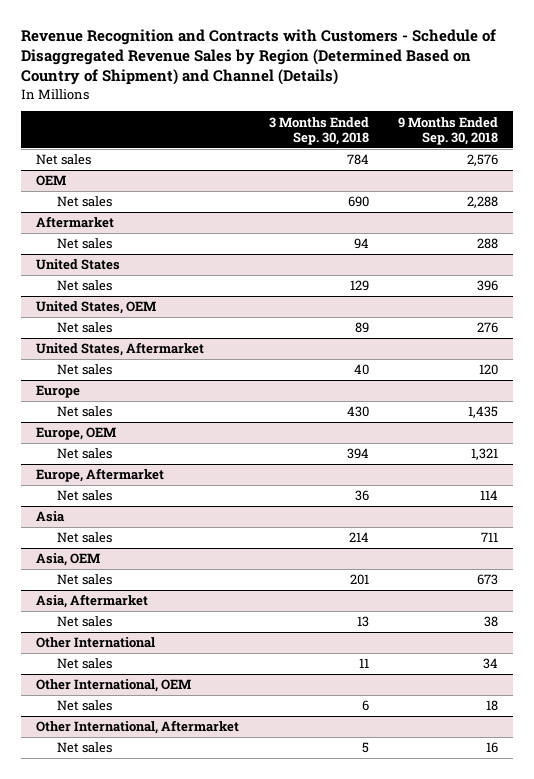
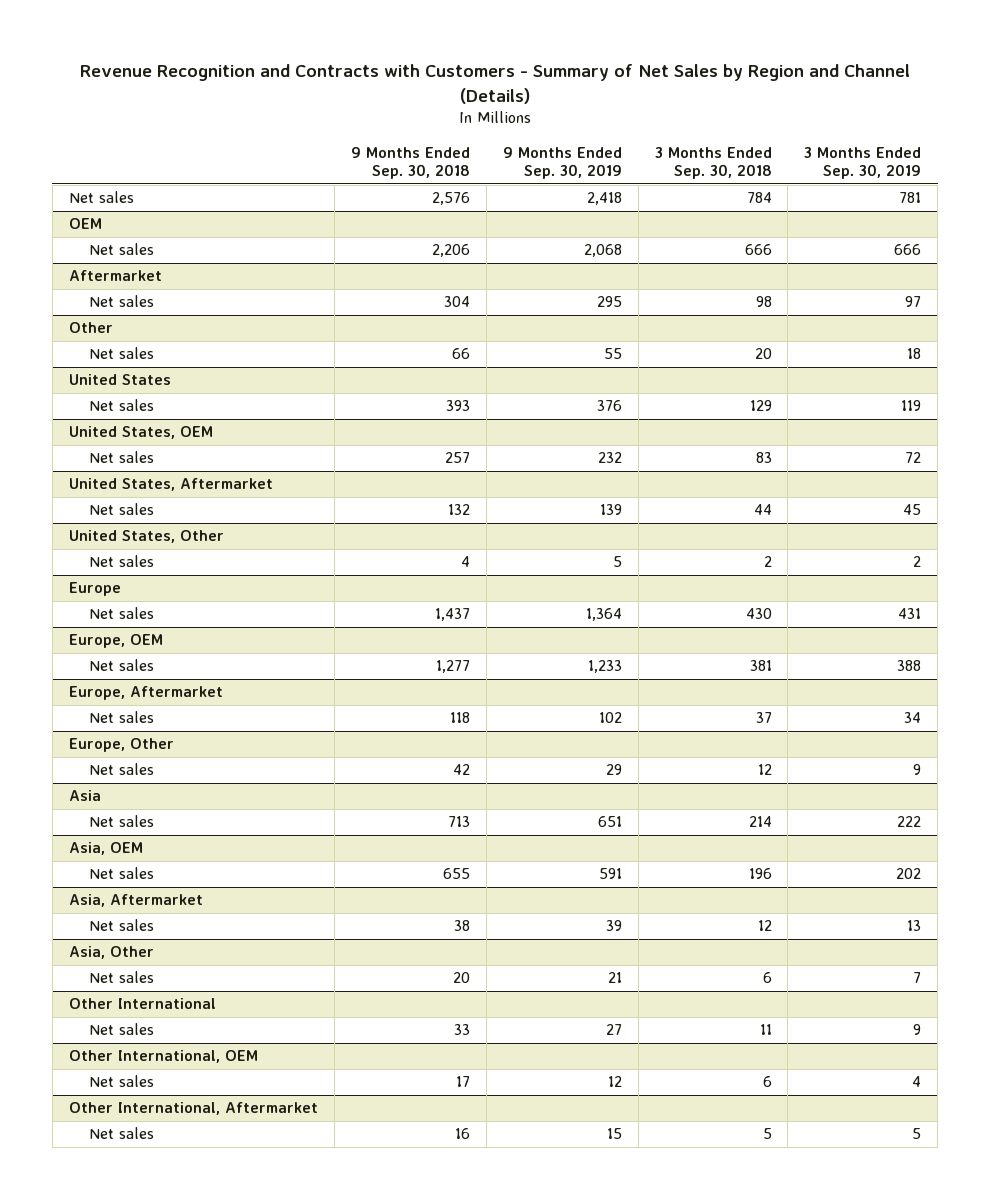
- Revenue Recognition and Contracts with Customers - Schedule of Disaggregated Revenue Sales by Region (Determined Based on Country of Shipment) and Channel (Details)
+ Revenue Recognition and Contracts with Customers - Summary of Net Sales by Region and Channel (Details)
- | 3 Months Ended Sep. 30, 2018 | 9 Months Ended Sep. 30, 2018
+ | 9 Months Ended Sep. 30, 2018 | 9 Months Ended Sep. 30, 2019 | 3 Months Ended Sep. 30, 2018 | 3 Months Ended Sep. 30, 2019
@ OEM
- Net sales | 690 | 2,288
+ Net sales | 2,206 | 2,068 | 666 | 666
@ Aftermarket
- Net sales | 94 | 288
+ Net sales | 304 | 295 | 98 | 97
+ Other
+ Net sales | 66 | 55 | 20 | 18
@ United States
- Net sales | 129 | 396
+ Net sales | 393 | 376 | 129 | 119
@ United States, OEM
- Net sales | 89 | 276
+ Net sales | 257 | 232 | 83 | 72
@ United States, Aftermarket
- Net sales | 40 | 120
+ Net sales | 132 | 139 | 44 | 45
+ United States, Other
+ Net sales | 4 | 5 | 2 | 2
@ Europe
- Net sales | 430 | 1,435
+ Net sales | 1,437 | 1,364 | 430 | 431
@ Europe, OEM
- Net sales | 394 | 1,321
+ Net sales | 1,277 | 1,233 | 381 | 388
@ Europe, Aftermarket
- Net sales | 36 | 114
+ Net sales | 118 | 102 | 37 | 34
+ Europe, Other
+ Net sales | 42 | 29 | 12 | 9
@ Asia
- Net sales | 214 | 711
+ Net sales | 713 | 651 | 214 | 222
@ Asia, OEM
- Net sales | 201 | 673
+ Net sales | 655 | 591 | 196 | 202
@ Asia, Aftermarket
- Net sales | 13 | 38
+ Net sales | 38 | 39 | 12 | 13
+ Asia, Other
+ Net sales | 20 | 21 | 6 | 7
@ Other International
- Net sales | 11 | 34
+ Net sales | 33 | 27 | 11 | 9
@ Other International, OEM
- Net sales | 6 | 18
+ Net sales | 17 | 12 | 6 | 4

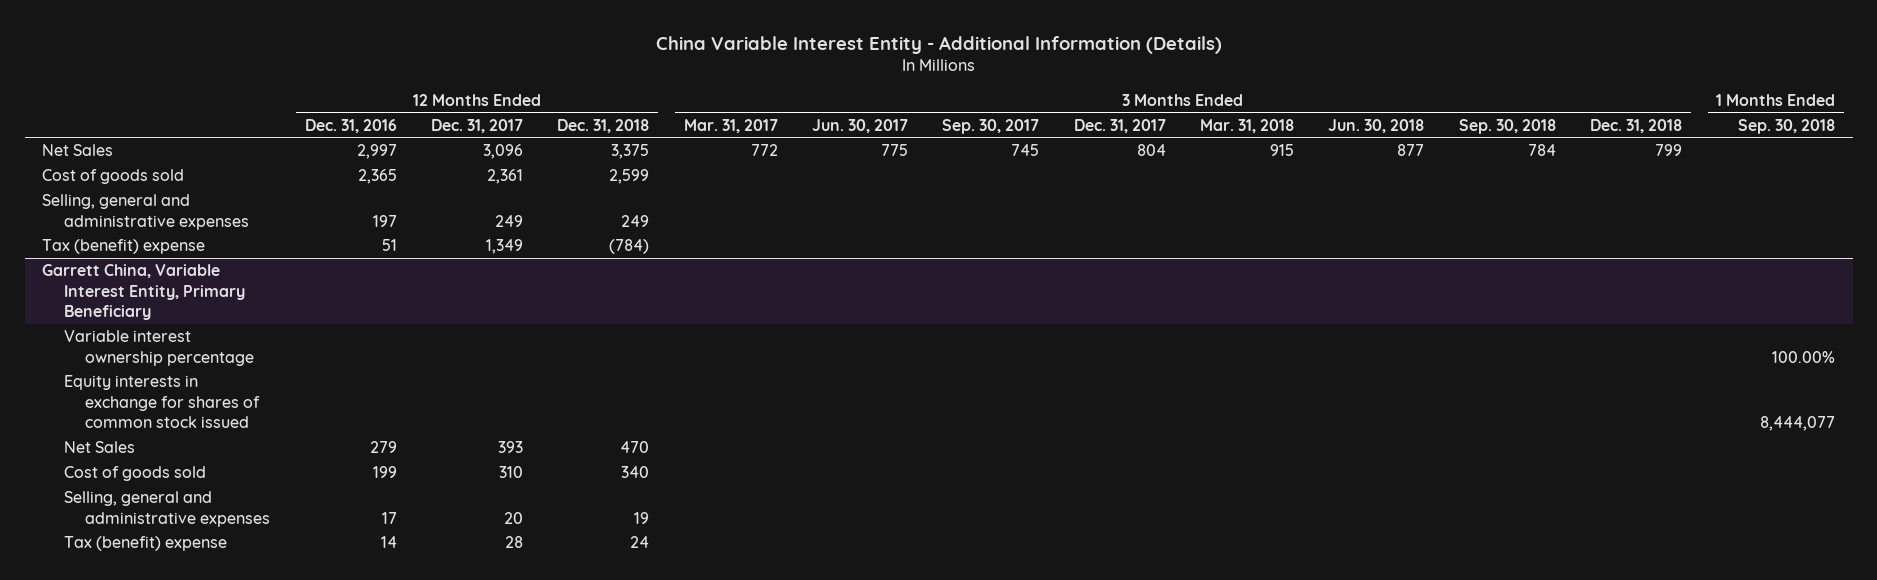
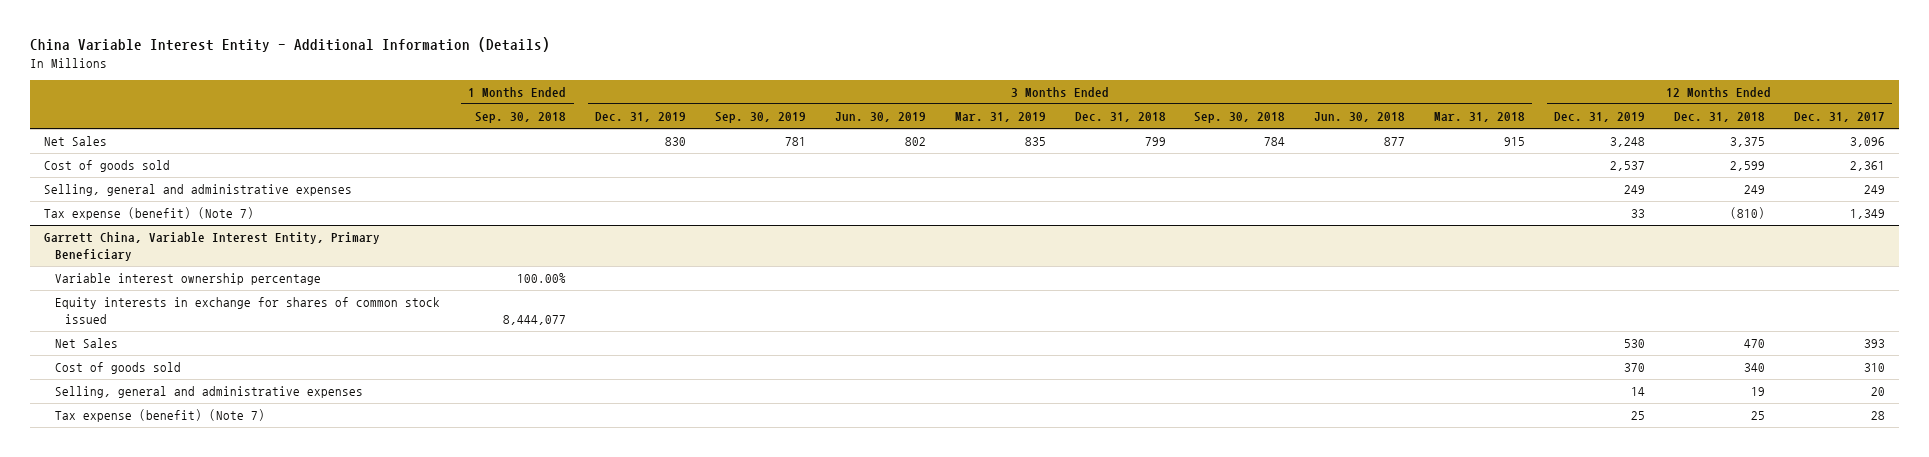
- | 12 Months Ended Dec. 31, 2016 | 12 Months Ended Dec. 31, 2017 | 12 Months Ended Dec. 31, 2018 | 3 Months Ended Mar. 31, 2017 | 3 Months Ended Jun. 30, 2017 | 3 Months Ended Sep. 30, 2017 | 3 Months Ended Dec. 31, 2017 | 3 Months Ended Mar. 31, 2018 | 3 Months Ended Jun. 30, 2018 | 3 Months Ended Sep. 30, 2018 | 3 Months Ended Dec. 31, 2018 | 1 Months Ended Sep. 30, 2018
+ | 1 Months Ended Sep. 30, 2018 | 3 Months Ended Dec. 31, 2019 | 3 Months Ended Sep. 30, 2019 | 3 Months Ended Jun. 30, 2019 | 3 Months Ended Mar. 31, 2019 | 3 Months Ended Dec. 31, 2018 | 3 Months Ended Sep. 30, 2018 | 3 Months Ended Jun. 30, 2018 | 3 Months Ended Mar. 31, 2018 | 12 Months Ended Dec. 31, 2019 | 12 Months Ended Dec. 31, 2018 | 12 Months Ended Dec. 31, 2017
- Tax (benefit) expense | 51 | 1,349 | (784) | | | | | | | | |
+ Tax expense (benefit) (Note 7) | | | | | | | | | | 33 | (810) | 1,349
@ Garrett China, Variable Interest Entity, Primary Beneficiary
- Tax (benefit) expense | 14 | 28 | 24 | | | | | | | | |
+ Tax expense (benefit) (Note 7) | | | | | | | | | | 25 | 25 | 28

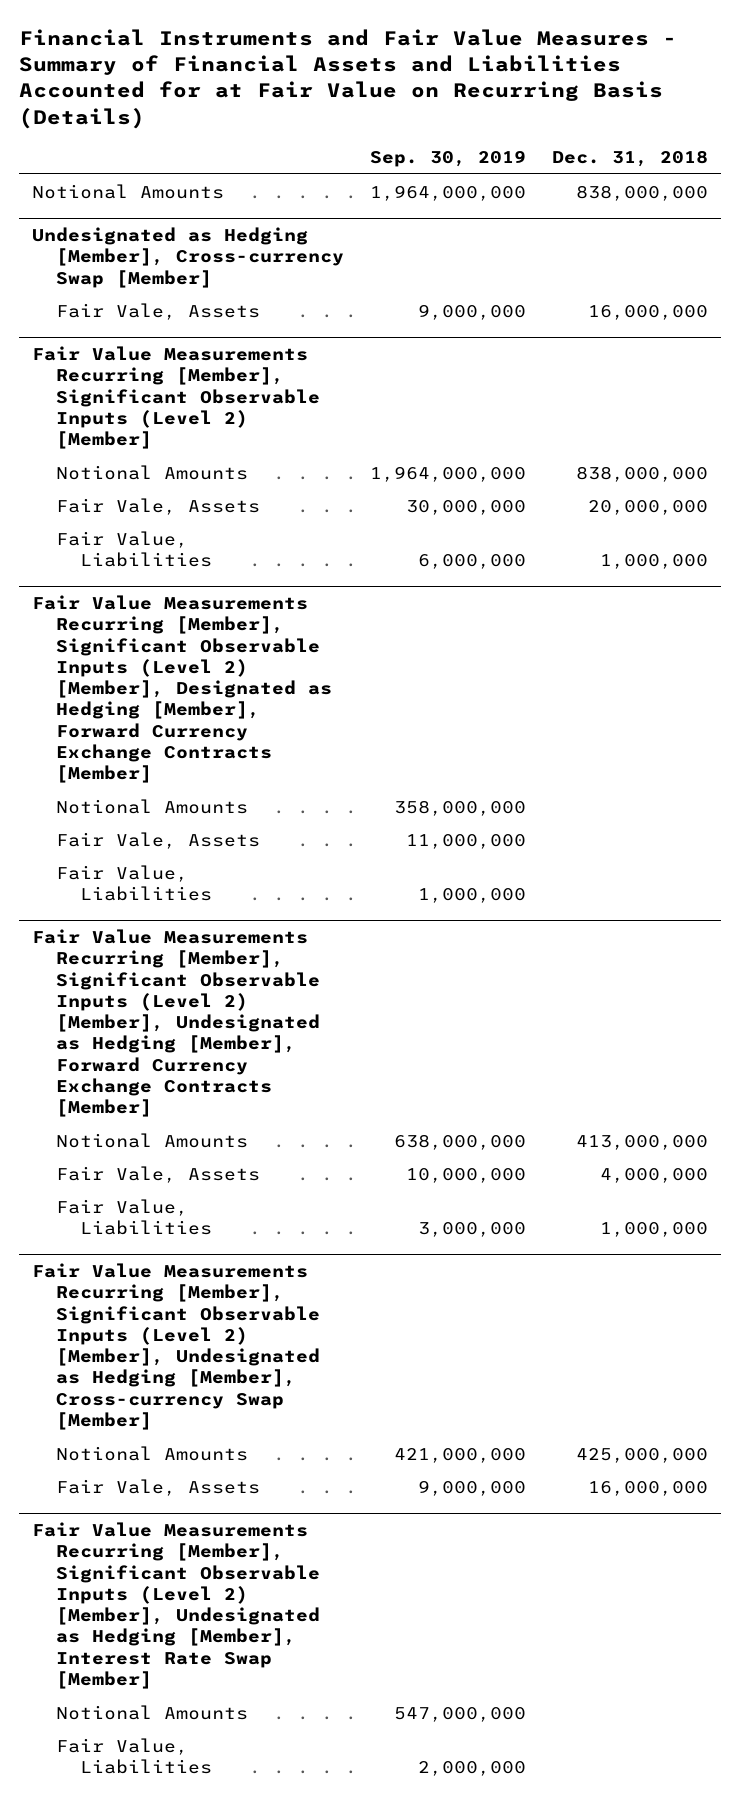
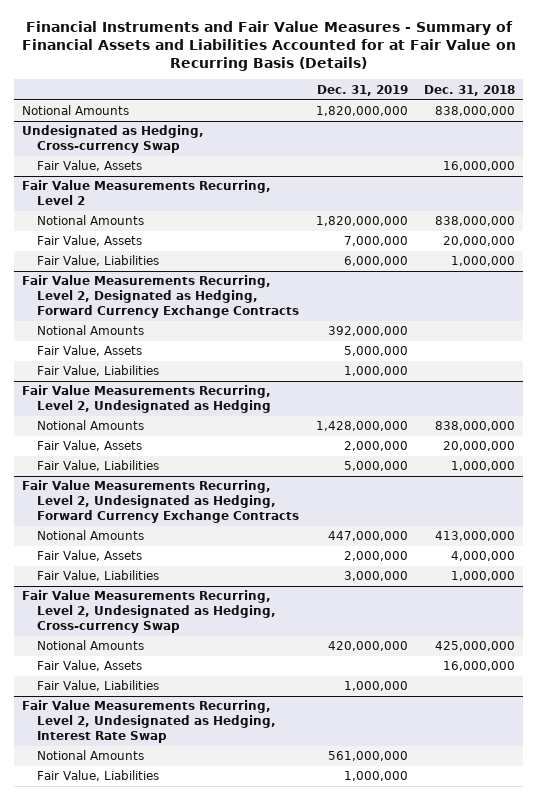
- | Sep. 30, 2019 | Dec. 31, 2018
+ | Dec. 31, 2019 | Dec. 31, 2018
- Undesignated as Hedging [Member], Cross-currency Swap [Member]
- Fair Vale, Assets | 9,000,000 | 16,000,000
- Fair Value Measurements Recurring [Member], Significant Observable Inputs (Level 2) [Member]
+ Undesignated as Hedging, Cross-currency Swap
+ Fair Value, Assets | | 16,000,000
+ Fair Value Measurements Recurring, Level 2
- Fair Vale, Assets | 30,000,000 | 20,000,000
+ Fair Value, Assets | 7,000,000 | 20,000,000
- Fair Value Measurements Recurring [Member], Significant Observable Inputs (Level 2) [Member], Designated as Hedging [Member], Forward Currency Exchange Contracts [Member]
+ Fair Value Measurements Recurring, Level 2, Designated as Hedging, Forward Currency Exchange Contracts
- Fair Vale, Assets | 11,000,000 |
+ Fair Value, Assets | 5,000,000 |
- Fair Value Measurements Recurring [Member], Significant Observable Inputs (Level 2) [Member], Undesignated as Hedging [Member], Forward Currency Exchange Contracts [Member]
+ Fair Value Measurements Recurring, Level 2, Undesignated as Hedging
+ Notional Amounts | 1,428,000,000 | 838,000,000
+ Fair Value, Assets | 2,000,000 | 20,000,000
+ Fair Value, Liabilities | 5,000,000 | 1,000,000
+ Fair Value Measurements Recurring, Level 2, Undesignated as Hedging, Forward Currency Exchange Contracts
- Fair Vale, Assets | 10,000,000 | 4,000,000
+ Fair Value, Assets | 2,000,000 | 4,000,000
- Fair Value Measurements Recurring [Member], Significant Observable Inputs (Level 2) [Member], Undesignated as Hedging [Member], Cross-currency Swap [Member]
+ Fair Value Measurements Recurring, Level 2, Undesignated as Hedging, Cross-currency Swap
- Fair Vale, Assets | 9,000,000 | 16,000,000
- Fair Value Measurements Recurring [Member], Significant Observable Inputs (Level 2) [Member], Undesignated as Hedging [Member], Interest Rate Swap [Member]
+ Fair Value, Assets | | 16,000,000
+ Fair Value, Liabilities | 1,000,000 |
+ Fair Value Measurements Recurring, Level 2, Undesignated as Hedging, Interest Rate Swap

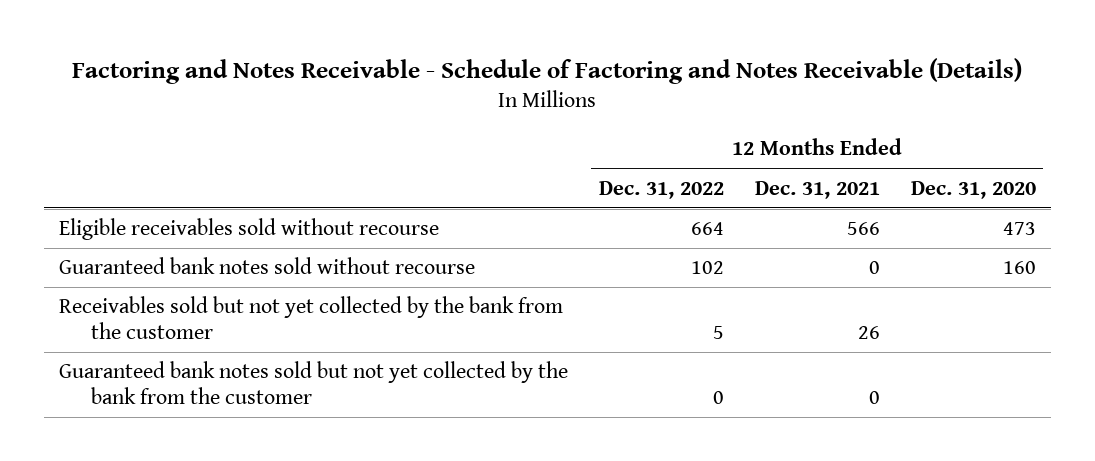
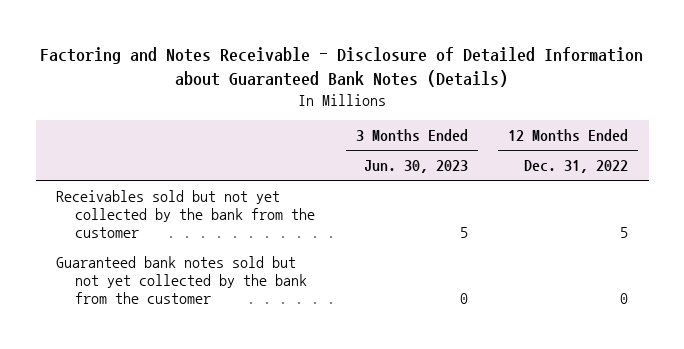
- Factoring and Notes Receivable - Schedule of Factoring and Notes Receivable (Details)
+ Factoring and Notes Receivable - Disclosure of Detailed Information about Guaranteed Bank Notes (Details)
- | 12 Months Ended Dec. 31, 2022 | 12 Months Ended Dec. 31, 2021 | 12 Months Ended Dec. 31, 2020
+ | 3 Months Ended Jun. 30, 2023 | 12 Months Ended Dec. 31, 2022
- Eligible receivables sold without recourse | 664 | 566 | 473
- Guaranteed bank notes sold without recourse | 102 | 0 | 160

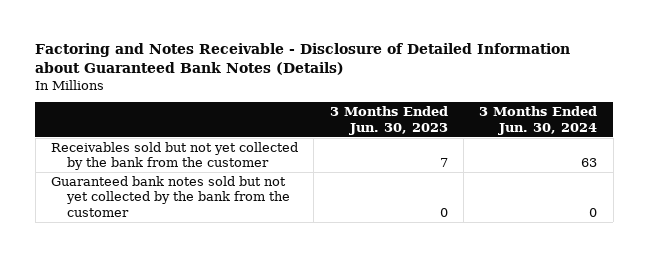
- | 3 Months Ended Jun. 30, 2023 | 12 Months Ended Dec. 31, 2022
+ | 3 Months Ended Jun. 30, 2023 | 3 Months Ended Jun. 30, 2024
- Receivables sold but not yet collected by the bank from the customer | 5 | 5
+ Receivables sold but not yet collected by the bank from the customer | 7 | 63

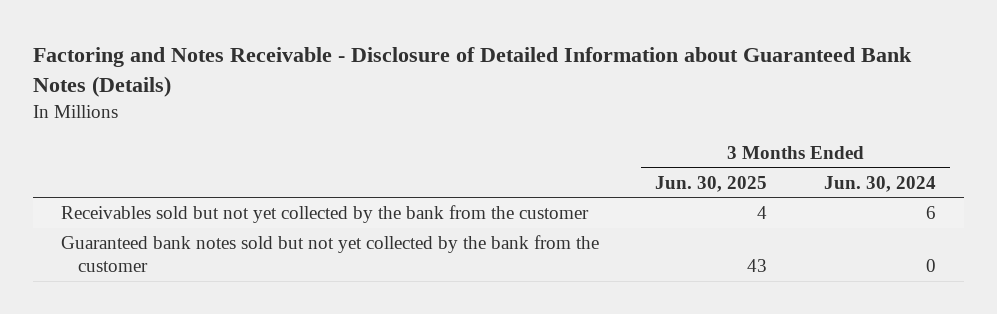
- | 3 Months Ended Jun. 30, 2023 | 3 Months Ended Jun. 30, 2024
+ | 3 Months Ended Jun. 30, 2025 | 3 Months Ended Jun. 30, 2024
- Receivables sold but not yet collected by the bank from the customer | 7 | 63
+ Receivables sold but not yet collected by the bank from the customer | 4 | 6

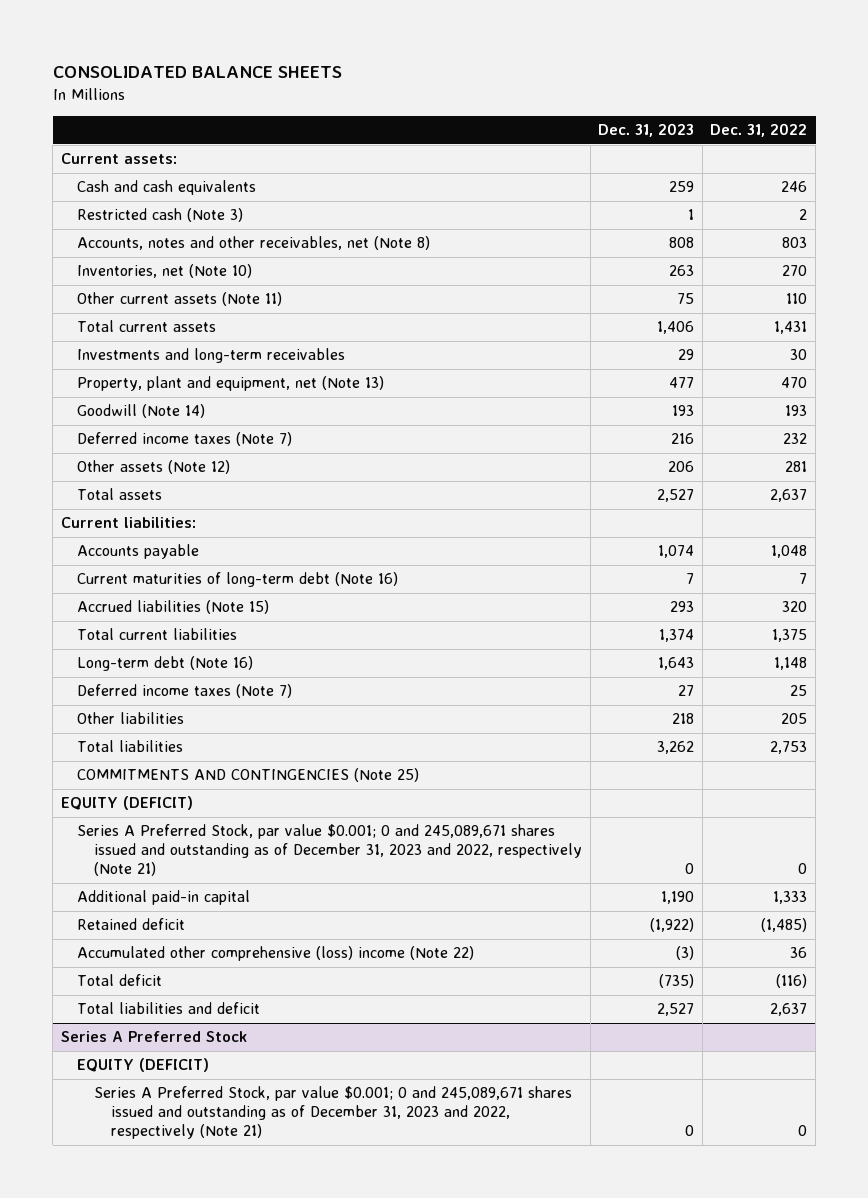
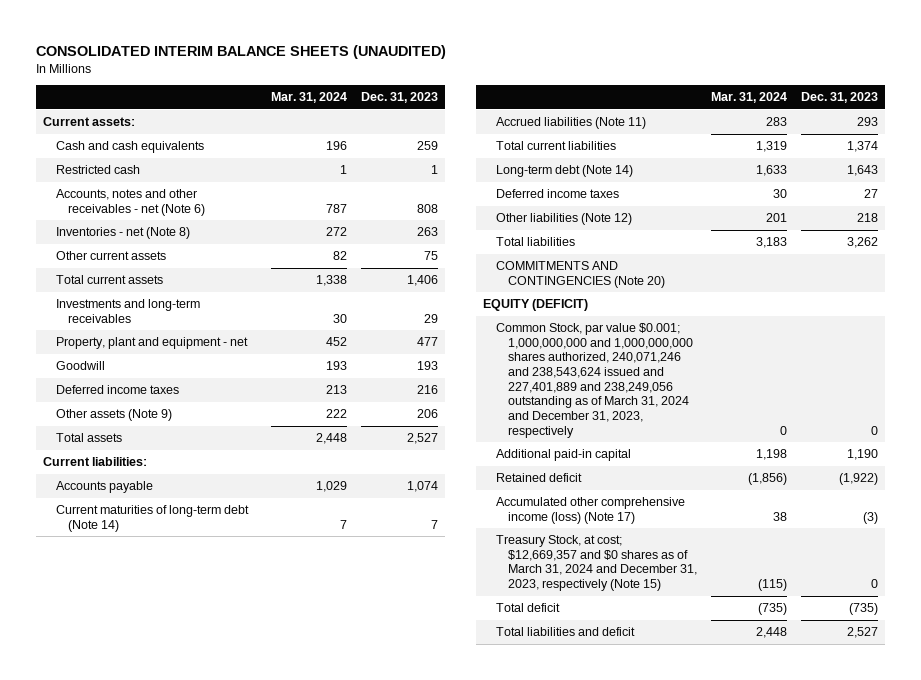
- CONSOLIDATED BALANCE SHEETS
+ CONSOLIDATED INTERIM BALANCE SHEETS (UNAUDITED)
- | Dec. 31, 2023 | Dec. 31, 2022
+ | Mar. 31, 2024 | Dec. 31, 2023
- Restricted cash (Note 3) | 1 | 2
- Accounts, notes and other receivables, net (Note 8) | 808 | 803
- Inventories, net (Note 10) | 263 | 270
- Other current assets (Note 11) | 75 | 110
+ Restricted cash | 1 | 1
+ Accounts, notes and other receivables - net (Note 6) | 787 | 808
+ Inventories - net (Note 8) | 272 | 263
+ Other current assets | 82 | 75
- Property, plant and equipment, net (Note 13) | 477 | 470
- Goodwill (Note 14) | 193 | 193
- Deferred income taxes (Note 7) | 216 | 232
- Other assets (Note 12) | 206 | 281
+ Property, plant and equipment - net | 452 | 477
+ Goodwill | 193 | 193
+ Deferred income taxes | 213 | 216
+ Other assets (Note 9) | 222 | 206
- Current maturities of long-term debt (Note 16) | 7 | 7
- Accrued liabilities (Note 15) | 293 | 320
+ Current maturities of long-term debt (Note 14) | 7 | 7
+ Accrued liabilities (Note 11) | 283 | 293
- Long-term debt (Note 16) | 1,643 | 1,148
- Deferred income taxes (Note 7) | 27 | 25
- Other liabilities | 218 | 205
+ Long-term debt (Note 14) | 1,633 | 1,643
+ Deferred income taxes | 30 | 27
+ Other liabilities (Note 12) | 201 | 218
- COMMITMENTS AND CONTINGENCIES (Note 25)
+ COMMITMENTS AND CONTINGENCIES (Note 20)
- Series A Preferred Stock, par value $0.001; 0 and 245,089,671 shares issued and outstanding as of December 31, 2023 and 2022, respectively (Note 21) | 0 | 0
+ Common Stock, par value $0.001; 1,000,000,000 and 1,000,000,000 shares authorized, 240,071,246 and 238,543,624 issued and 227,401,889 and 238,249,056 outstanding as of March 31, 2024 and December 31, 2023, respectively | 0 | 0
- Accumulated other comprehensive (loss) income (Note 22) | (3) | 36
+ Accumulated other comprehensive income (loss) (Note 17) | 38 | (3)
+ Treasury Stock, at cost; $12,669,357 and $0 shares as of March 31, 2024 and December 31, 2023, respectively (Note 15) | (115) | 0
- Series A Preferred Stock
- EQUITY (DEFICIT)
- Series A Preferred Stock, par value $0.001; 0 and 245,089,671 shares issued and outstanding as of December 31, 2023 and 2022, respectively (Note 21) | 0 | 0

